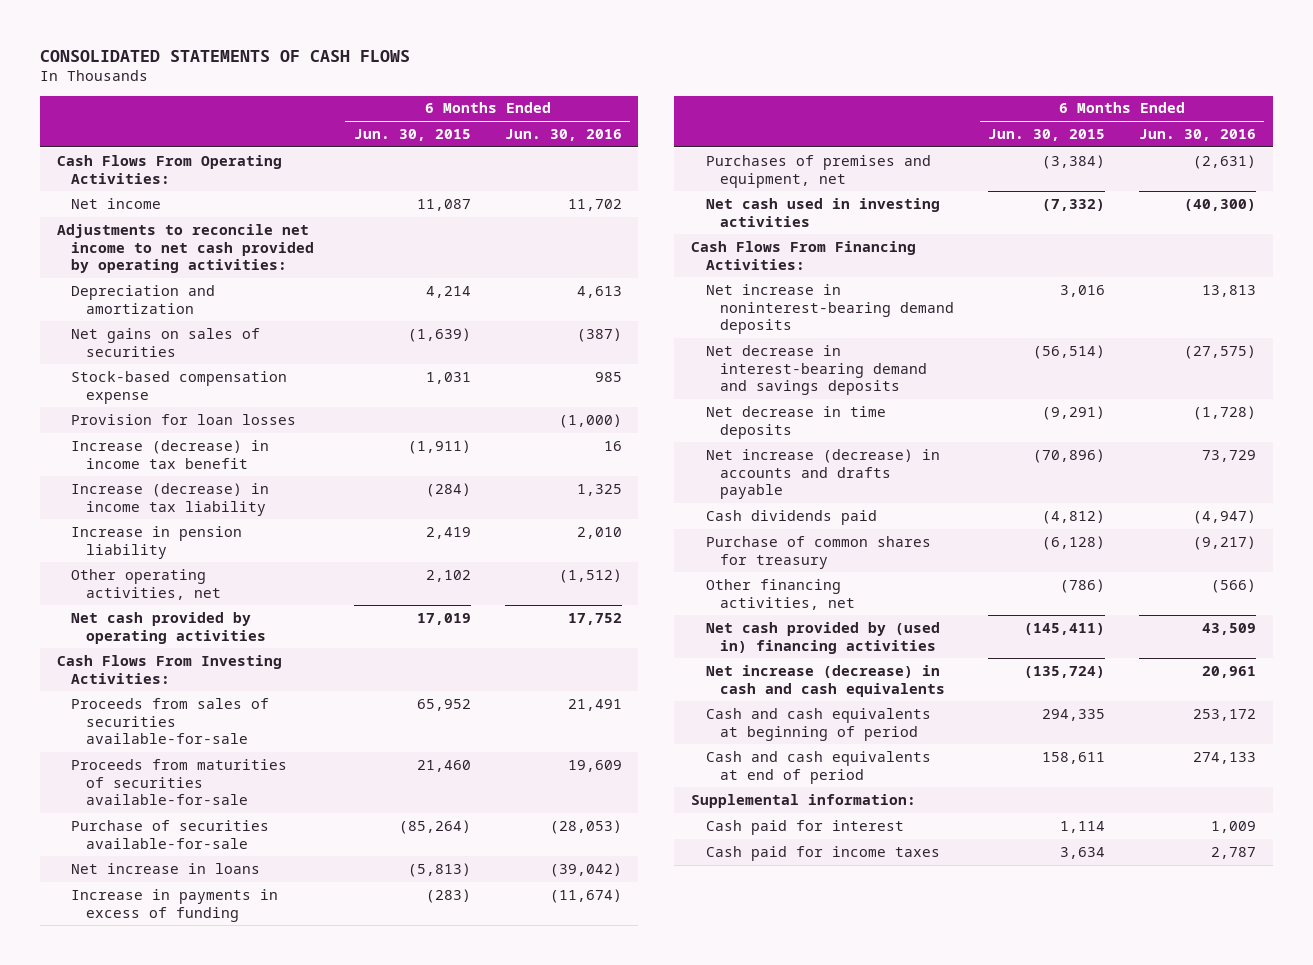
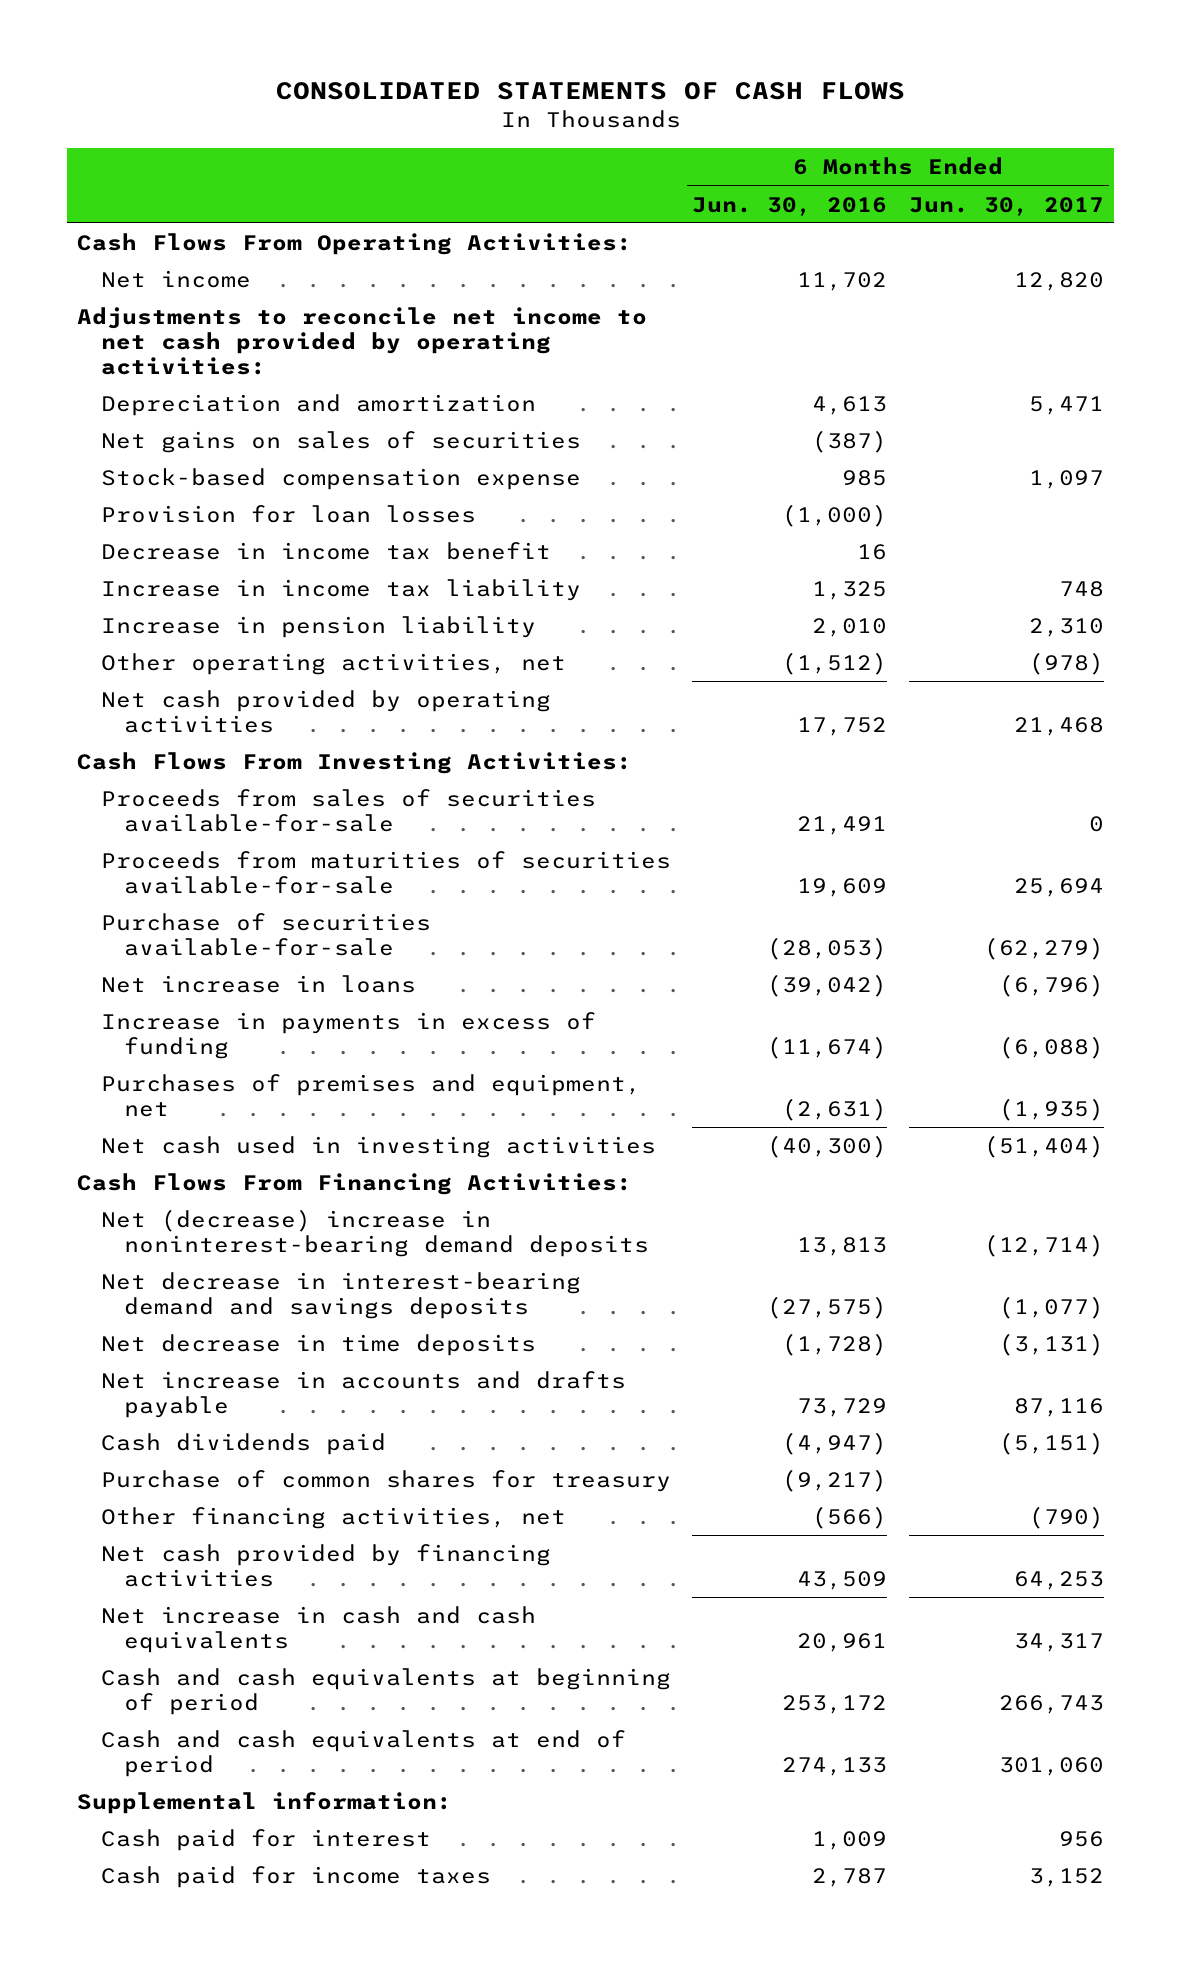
- | 6 Months Ended Jun. 30, 2015 | 6 Months Ended Jun. 30, 2016
+ | 6 Months Ended Jun. 30, 2016 | 6 Months Ended Jun. 30, 2017
- Increase (decrease) in income tax benefit | (1,911) | 16
- Increase (decrease) in income tax liability | (284) | 1,325
+ Decrease in income tax benefit | 16 |
+ Increase in income tax liability | 1,325 | 748
- Net increase in noninterest-bearing demand deposits | 3,016 | 13,813
+ Net (decrease) increase in noninterest-bearing demand deposits | 13,813 | (12,714)
- Net increase (decrease) in accounts and drafts payable | (70,896) | 73,729
+ Net increase in accounts and drafts payable | 73,729 | 87,116
- Net cash provided by (used in) financing activities | (145,411) | 43,509
- Net increase (decrease) in cash and cash equivalents | (135,724) | 20,961
+ Net cash provided by financing activities | 43,509 | 64,253
+ Net increase in cash and cash equivalents | 20,961 | 34,317

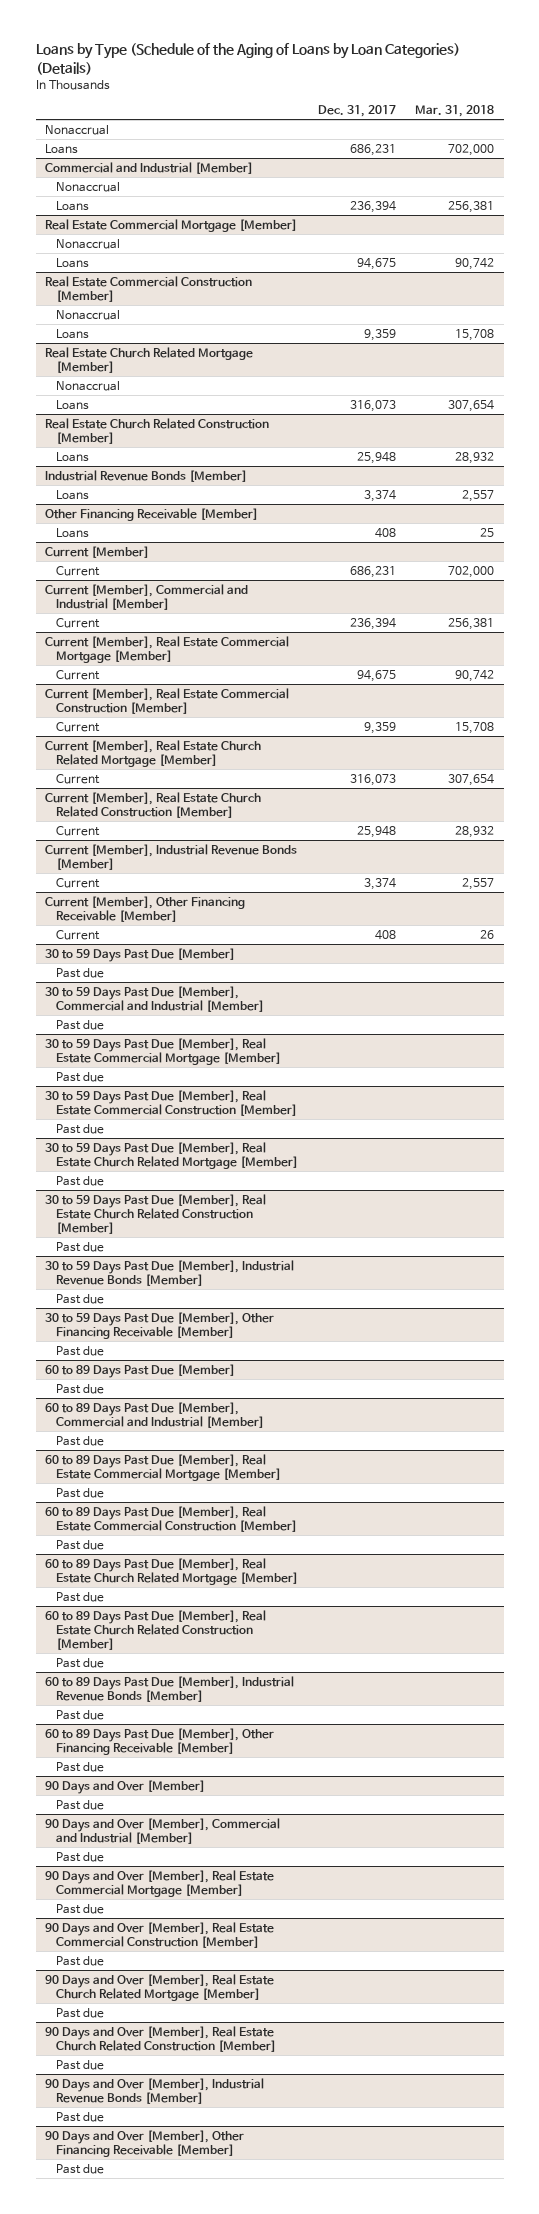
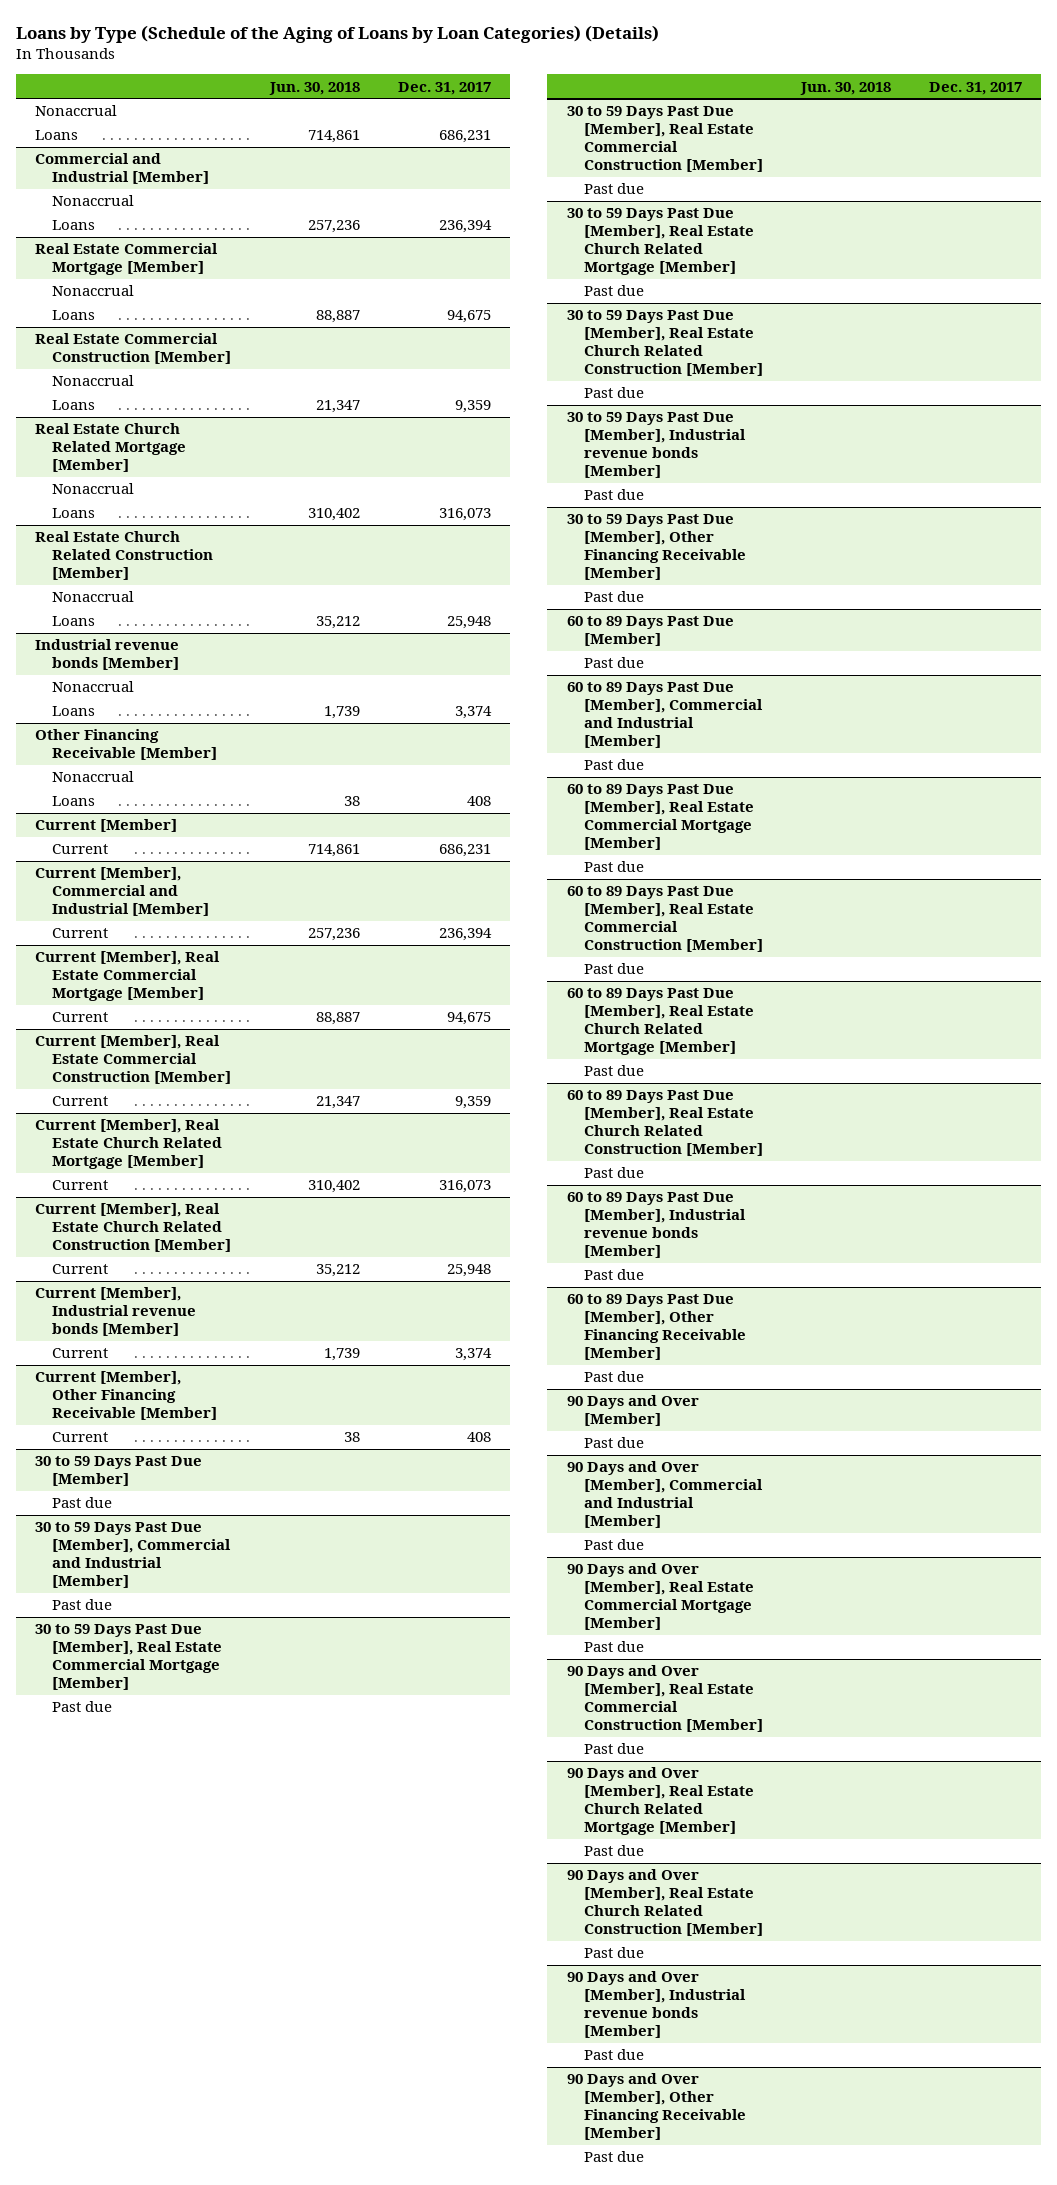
- | Dec. 31, 2017 | Mar. 31, 2018
+ | Jun. 30, 2018 | Dec. 31, 2017
@ Real Estate Church Related Construction [Member]
+ Nonaccrual
- Industrial Revenue Bonds [Member]
+ Industrial revenue bonds [Member]
+ Nonaccrual
@ Other Financing Receivable [Member]
+ Nonaccrual
- Current [Member], Industrial Revenue Bonds [Member]
+ Current [Member], Industrial revenue bonds [Member]
- 30 to 59 Days Past Due [Member], Industrial Revenue Bonds [Member]
+ 30 to 59 Days Past Due [Member], Industrial revenue bonds [Member]
- 60 to 89 Days Past Due [Member], Industrial Revenue Bonds [Member]
+ 60 to 89 Days Past Due [Member], Industrial revenue bonds [Member]
- 90 Days and Over [Member], Industrial Revenue Bonds [Member]
+ 90 Days and Over [Member], Industrial revenue bonds [Member]

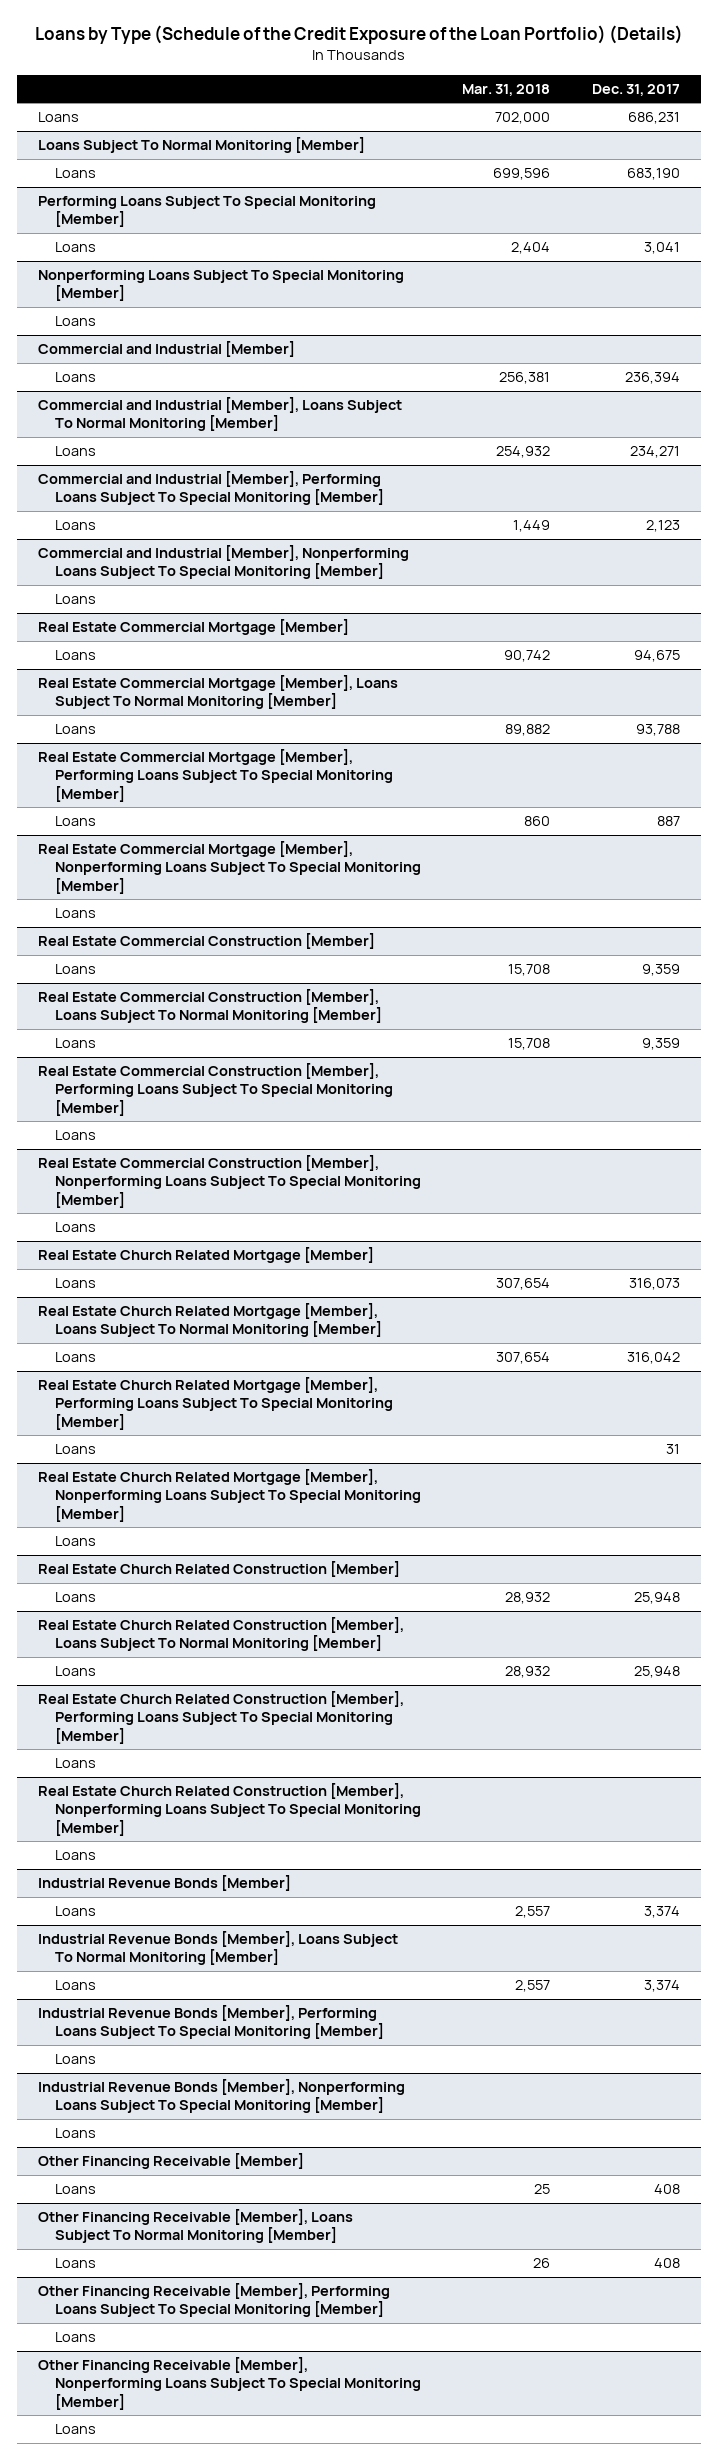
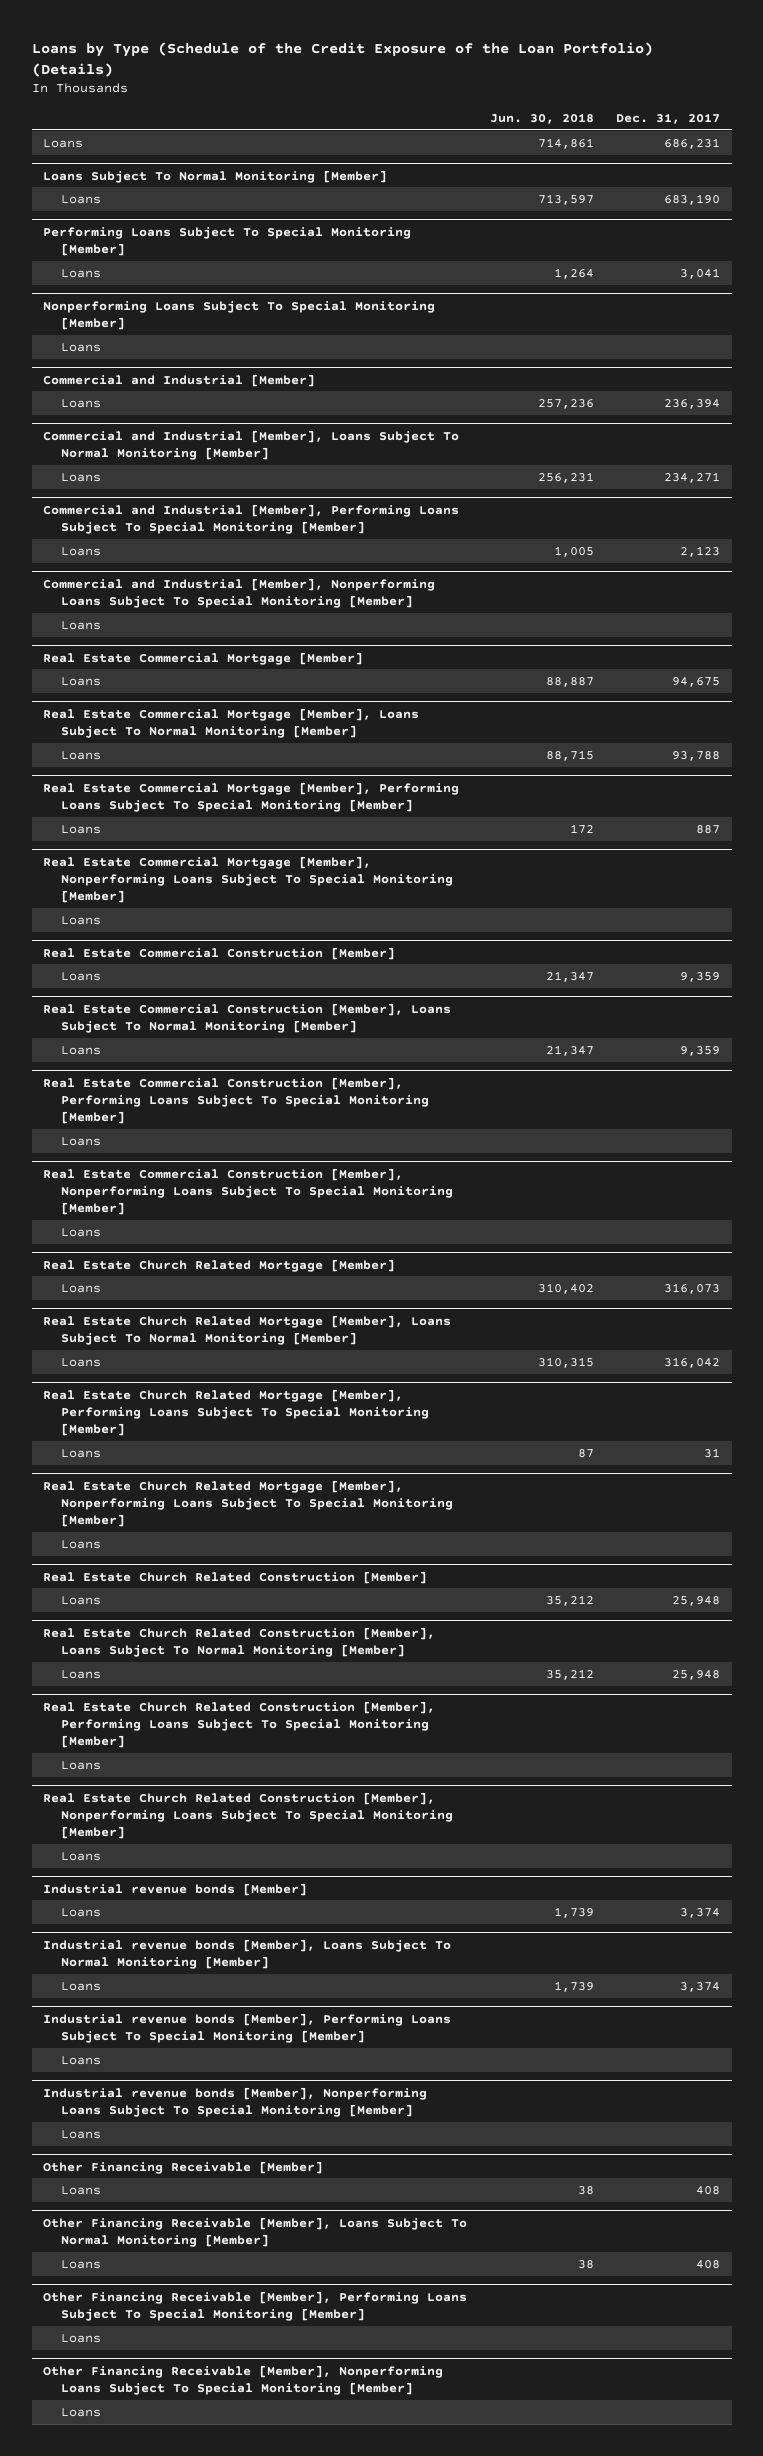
- | Mar. 31, 2018 | Dec. 31, 2017
+ | Jun. 30, 2018 | Dec. 31, 2017
- Industrial Revenue Bonds [Member]
+ Industrial revenue bonds [Member]
- Industrial Revenue Bonds [Member], Loans Subject To Normal Monitoring [Member]
+ Industrial revenue bonds [Member], Loans Subject To Normal Monitoring [Member]
- Industrial Revenue Bonds [Member], Performing Loans Subject To Special Monitoring [Member]
+ Industrial revenue bonds [Member], Performing Loans Subject To Special Monitoring [Member]
- Industrial Revenue Bonds [Member], Nonperforming Loans Subject To Special Monitoring [Member]
+ Industrial revenue bonds [Member], Nonperforming Loans Subject To Special Monitoring [Member]

